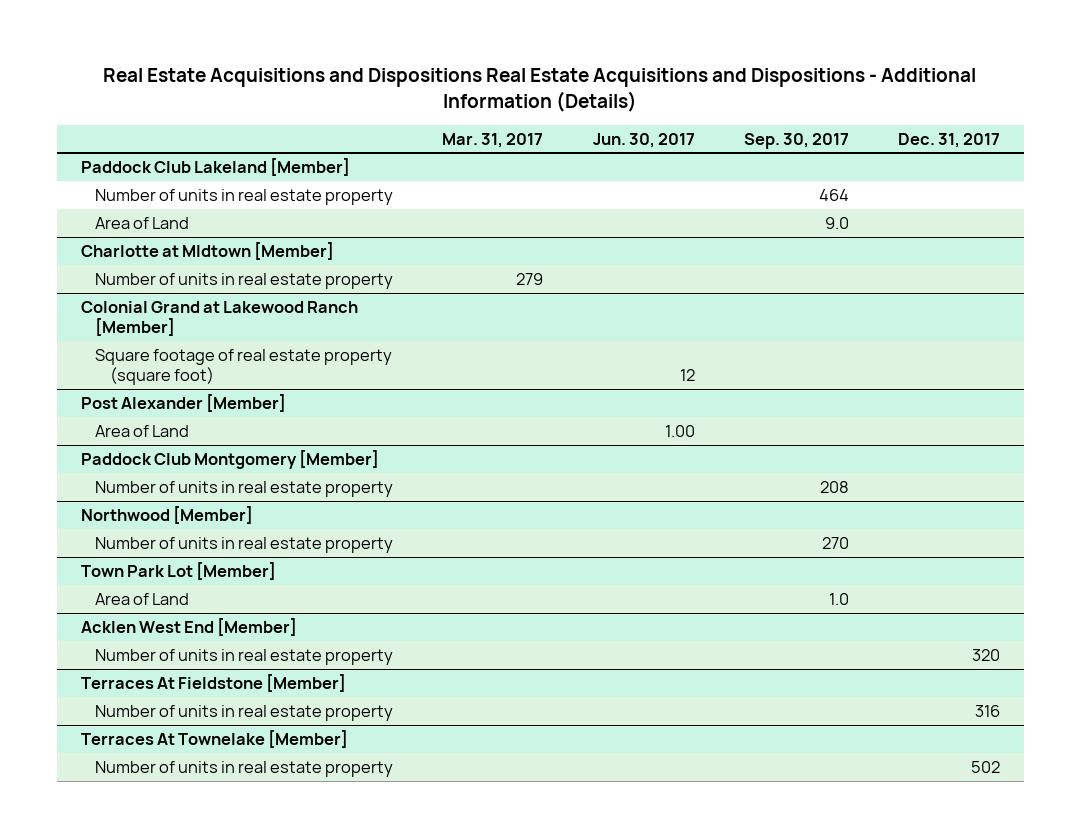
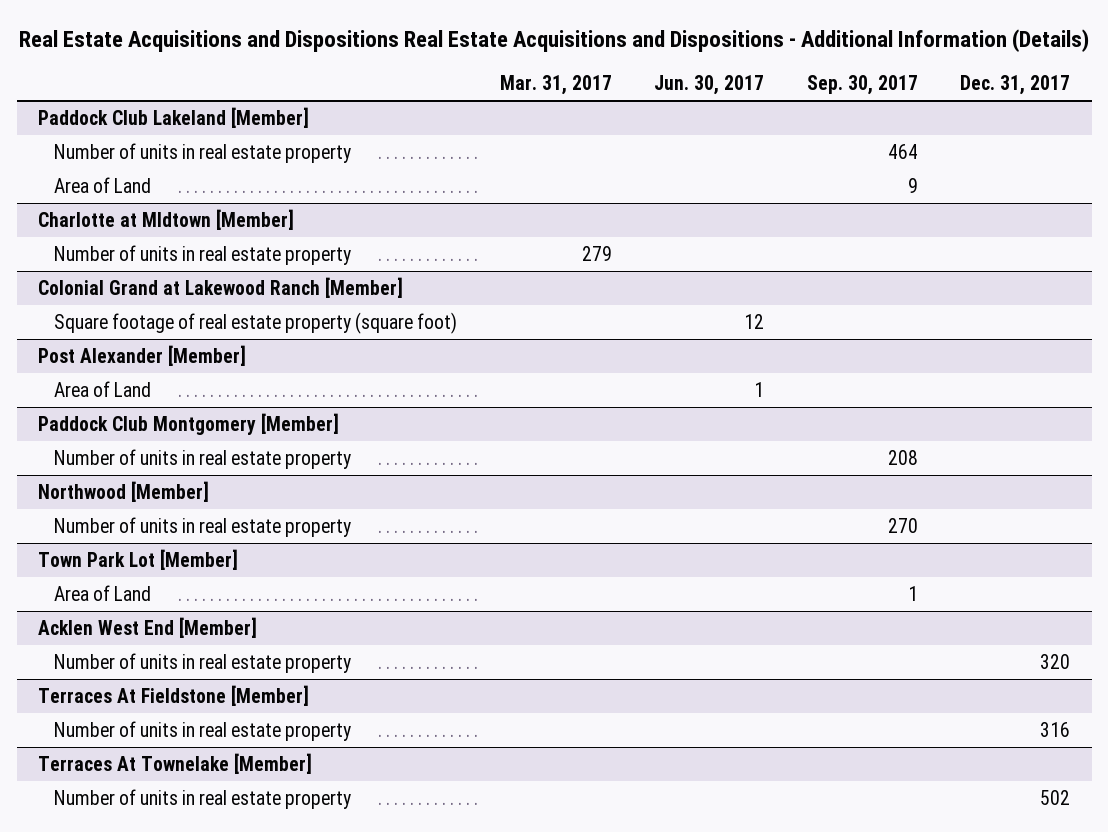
@ Paddock Club Lakeland [Member]
- Area of Land | | | 9.0 |
+ Area of Land | | | 9 |
@ Post Alexander [Member]
- Area of Land | | 1.00 | |
+ Area of Land | | 1 | |
@ Town Park Lot [Member]
- Area of Land | | | 1.0 |
+ Area of Land | | | 1 |

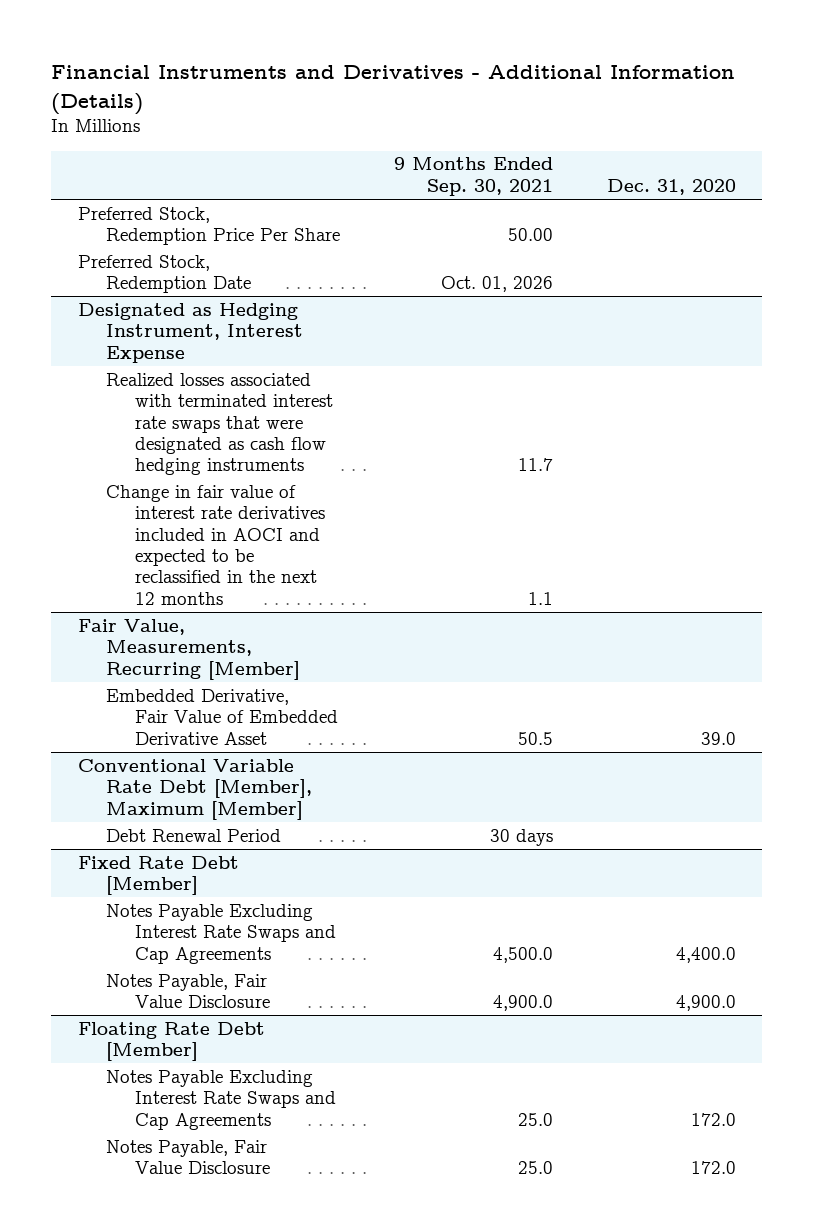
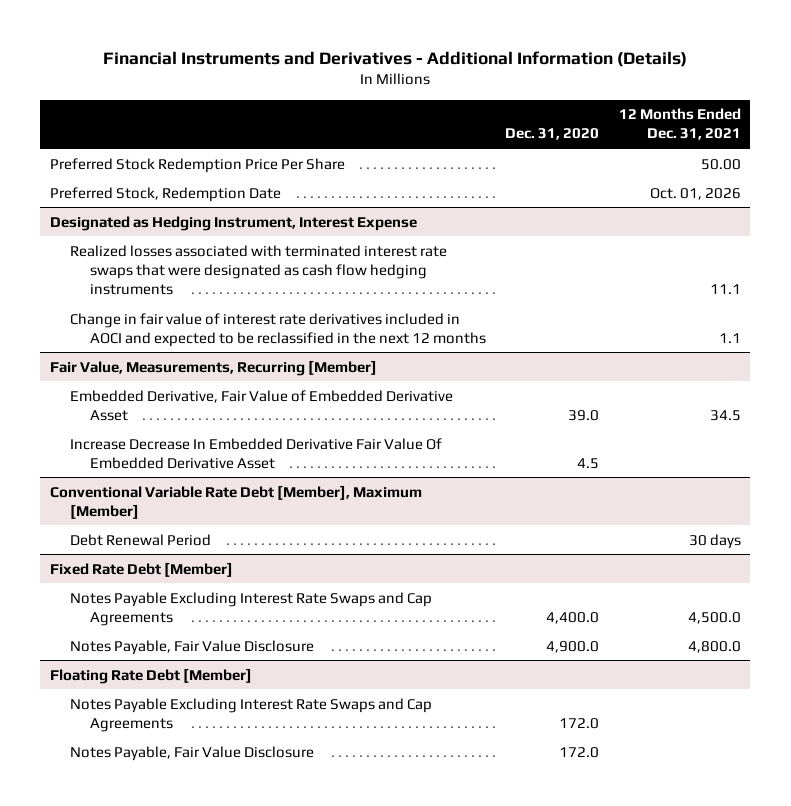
- | 9 Months Ended Sep. 30, 2021 | Dec. 31, 2020
+ | Dec. 31, 2020 | 12 Months Ended Dec. 31, 2021
- Preferred Stock, Redemption Price Per Share | 50.00 |
+ Preferred Stock Redemption Price Per Share | | 50.00
@ Fair Value, Measurements, Recurring [Member]
+ Increase Decrease In Embedded Derivative Fair Value Of Embedded Derivative Asset | 4.5 |

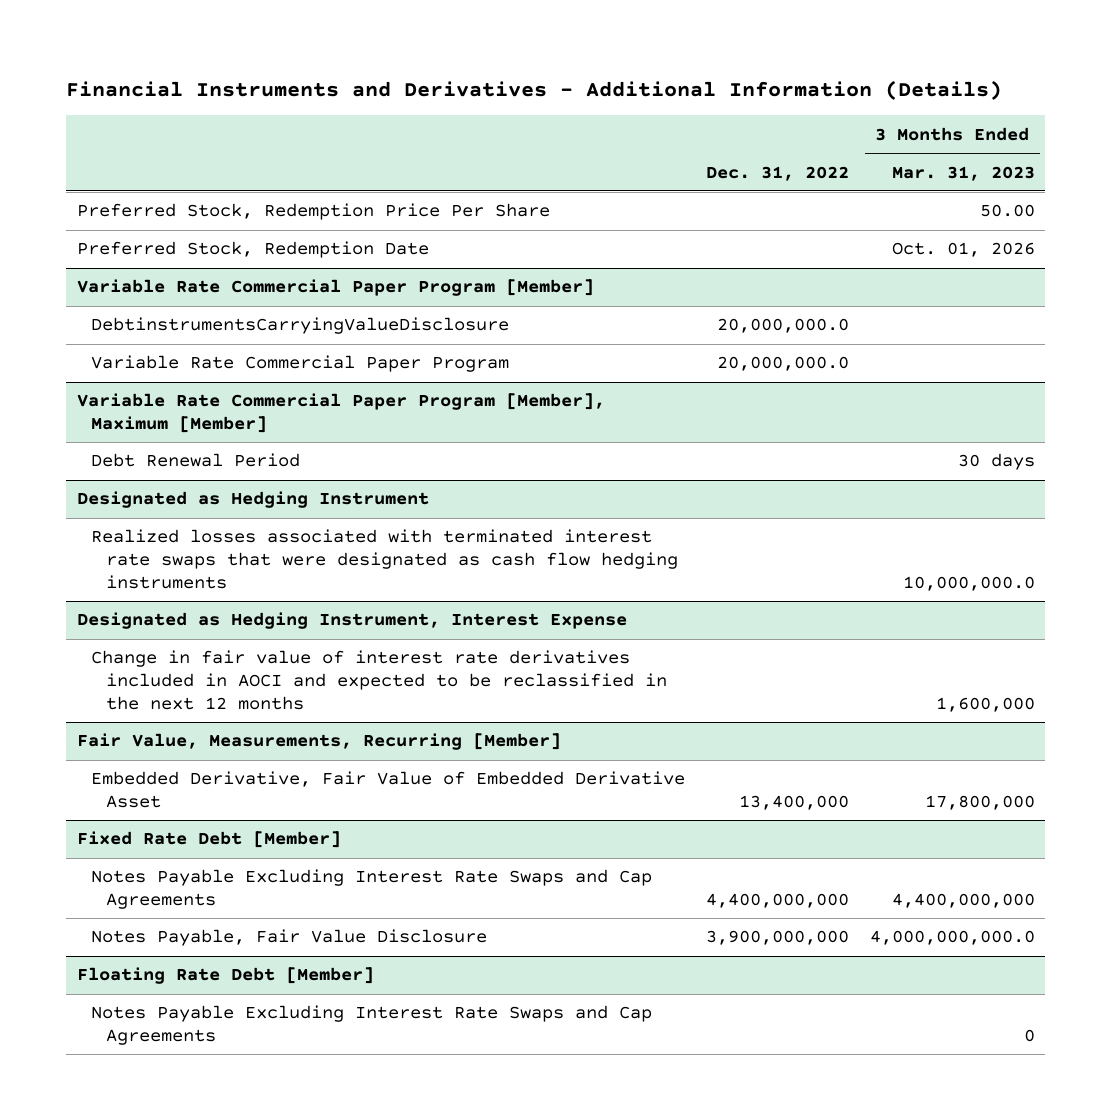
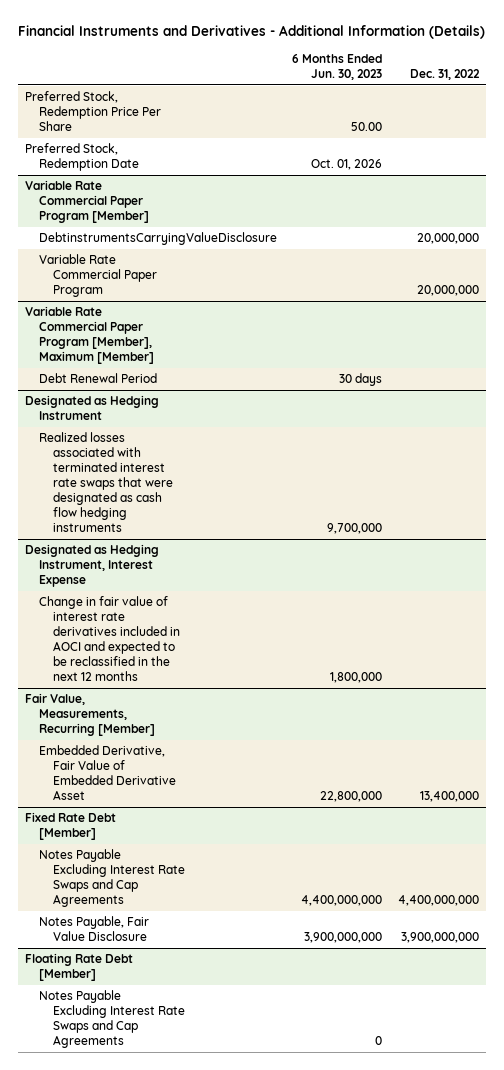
- | Dec. 31, 2022 | 3 Months Ended Mar. 31, 2023
+ | 6 Months Ended Jun. 30, 2023 | Dec. 31, 2022
@ Variable Rate Commercial Paper Program [Member]
- DebtinstrumentsCarryingValueDisclosure | 20,000,000.0 |
- Variable Rate Commercial Paper Program | 20,000,000.0 |
+ DebtinstrumentsCarryingValueDisclosure | | 20,000,000
+ Variable Rate Commercial Paper Program | | 20,000,000

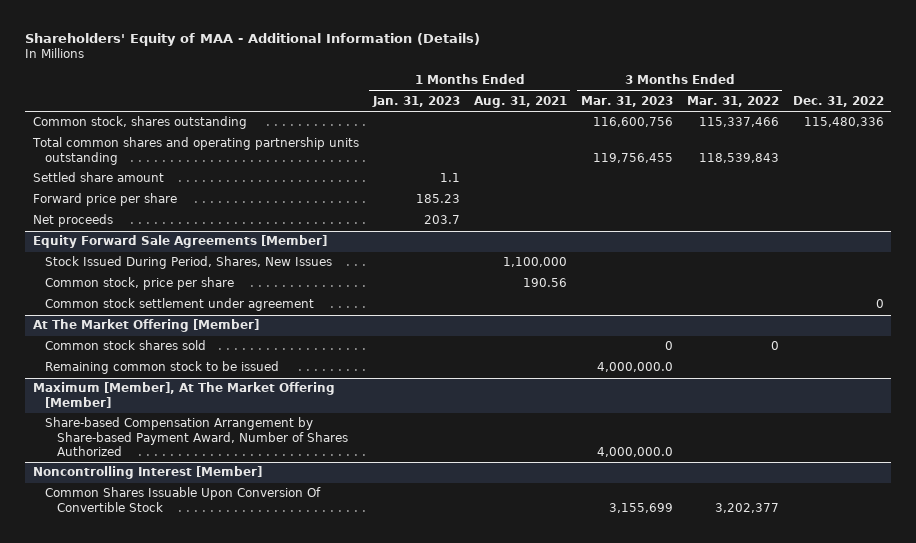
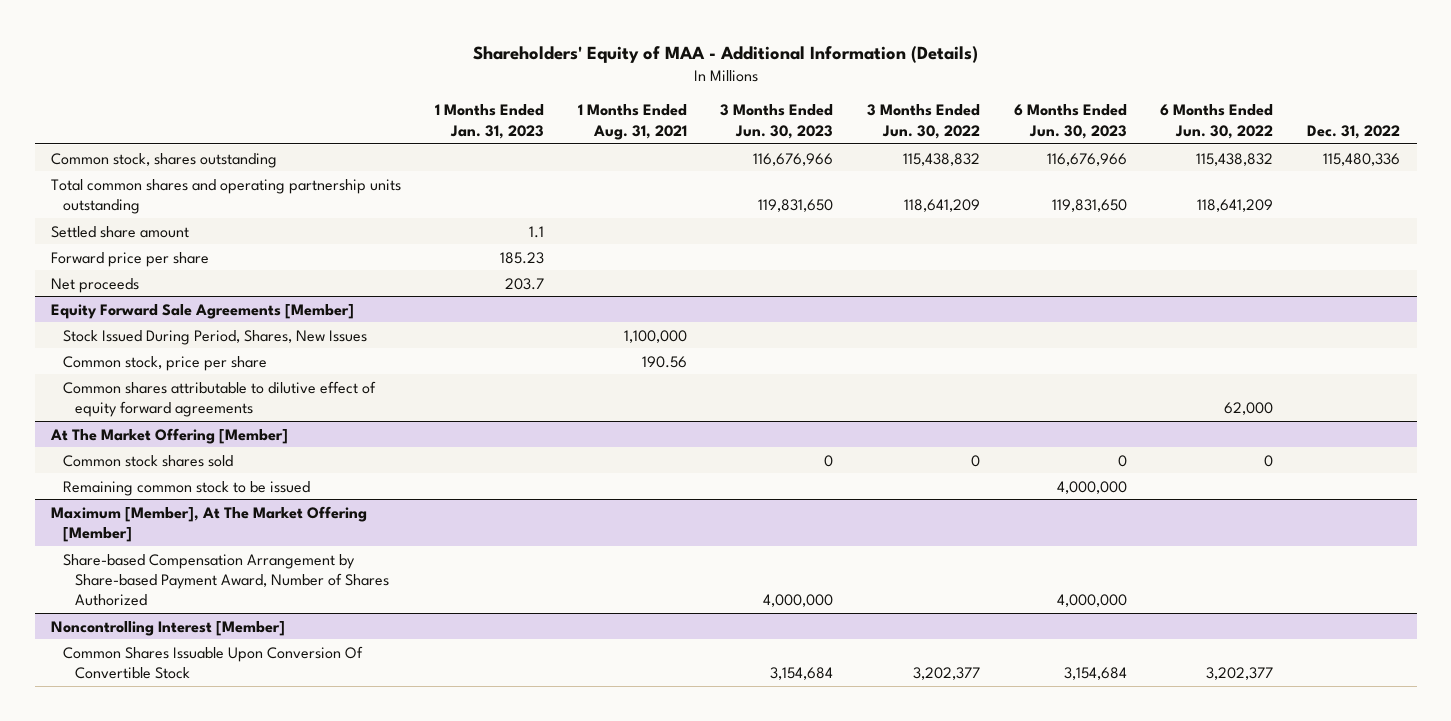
- | 1 Months Ended Jan. 31, 2023 | 1 Months Ended Aug. 31, 2021 | 3 Months Ended Mar. 31, 2023 | 3 Months Ended Mar. 31, 2022 | Dec. 31, 2022
+ | 1 Months Ended Jan. 31, 2023 | 1 Months Ended Aug. 31, 2021 | 3 Months Ended Jun. 30, 2023 | 3 Months Ended Jun. 30, 2022 | 6 Months Ended Jun. 30, 2023 | 6 Months Ended Jun. 30, 2022 | Dec. 31, 2022
@ Equity Forward Sale Agreements [Member]
- Common stock settlement under agreement | | | | | 0
+ Common shares attributable to dilutive effect of equity forward agreements | | | | | | 62,000 |

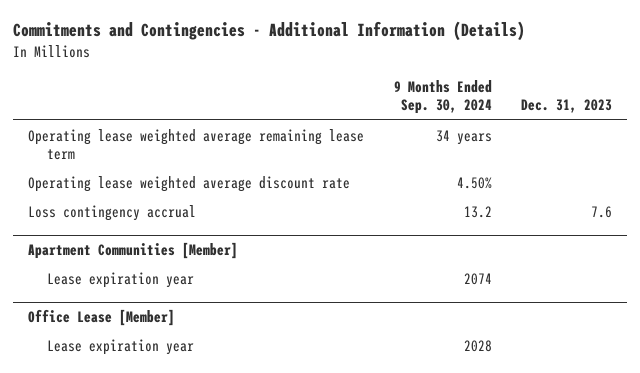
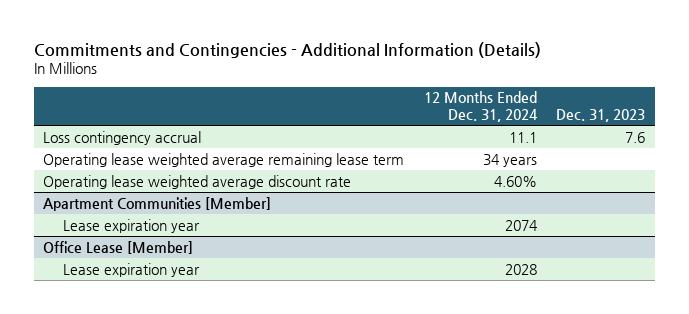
- | 9 Months Ended Sep. 30, 2024 | Dec. 31, 2023
+ | 12 Months Ended Dec. 31, 2024 | Dec. 31, 2023
moved up: Loss contingency accrual | 11.1 | 7.6

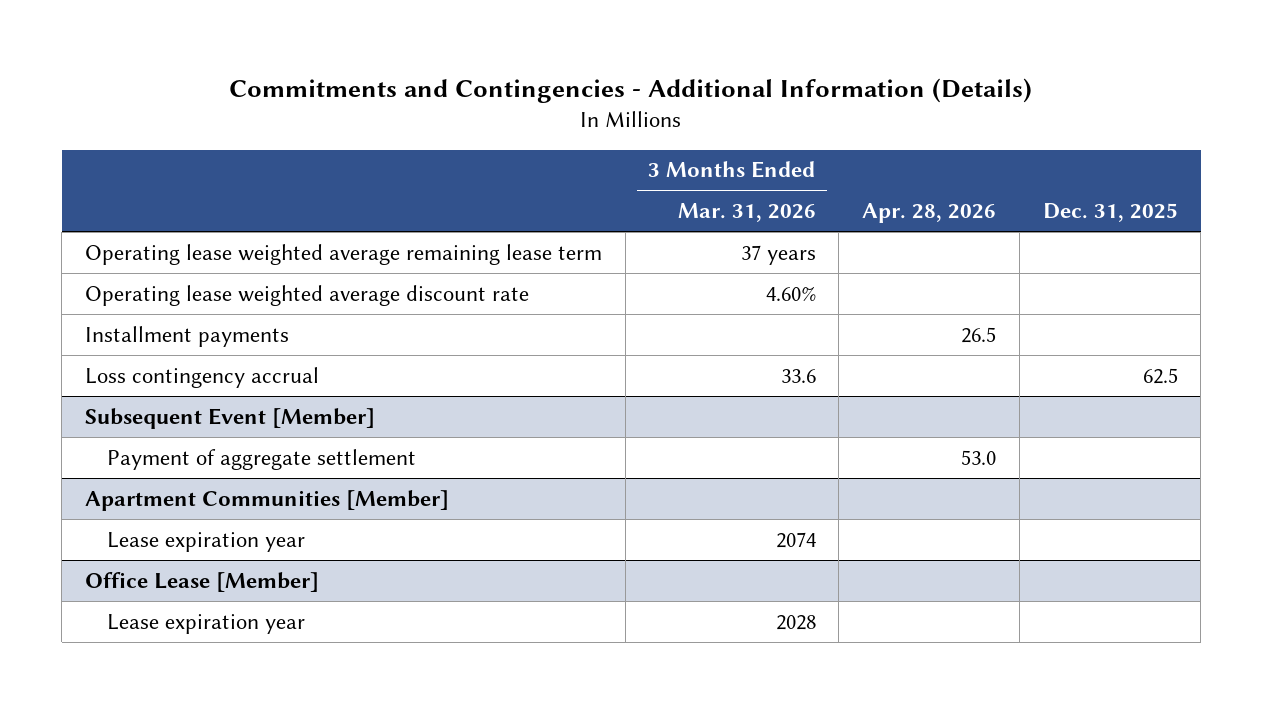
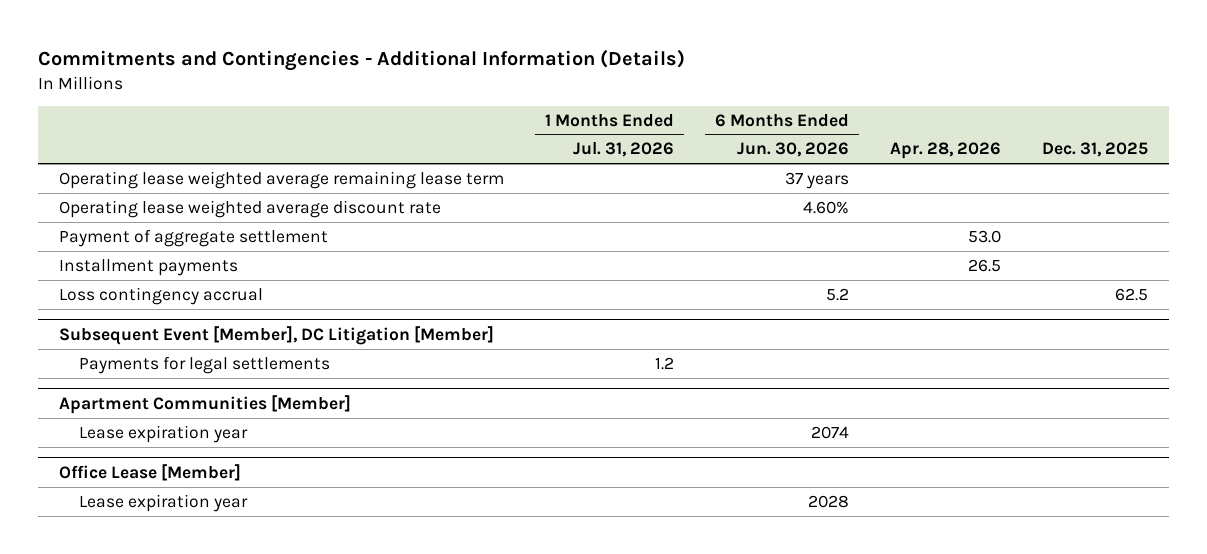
- | 3 Months Ended Mar. 31, 2026 | Apr. 28, 2026 | Dec. 31, 2025
+ | 1 Months Ended Jul. 31, 2026 | 6 Months Ended Jun. 30, 2026 | Apr. 28, 2026 | Dec. 31, 2025
+ Payment of aggregate settlement | | | 53.0 |
- Subsequent Event [Member]
- Payment of aggregate settlement | | 53.0 |
+ Subsequent Event [Member], DC Litigation [Member]
+ Payments for legal settlements | 1.2 | | |

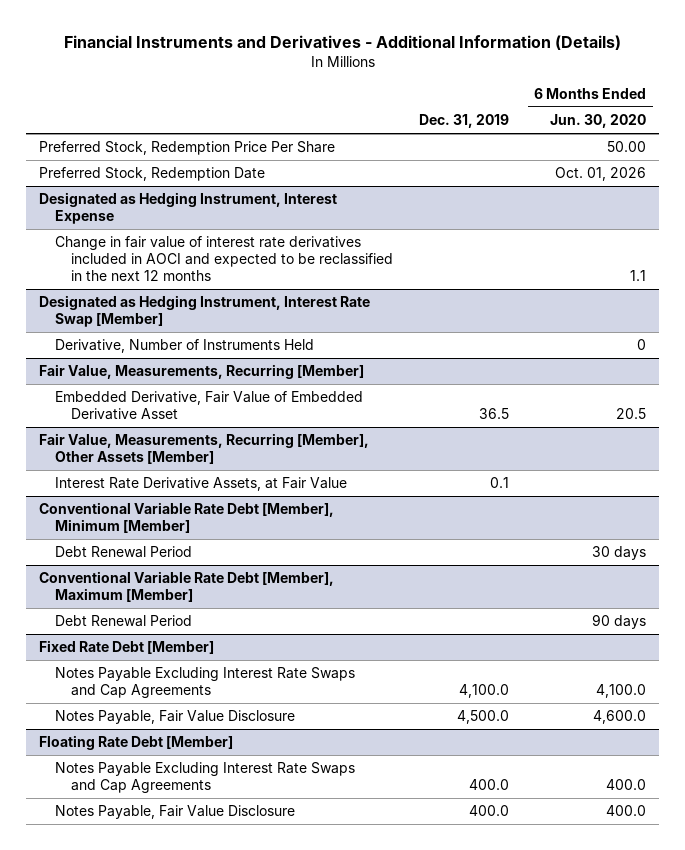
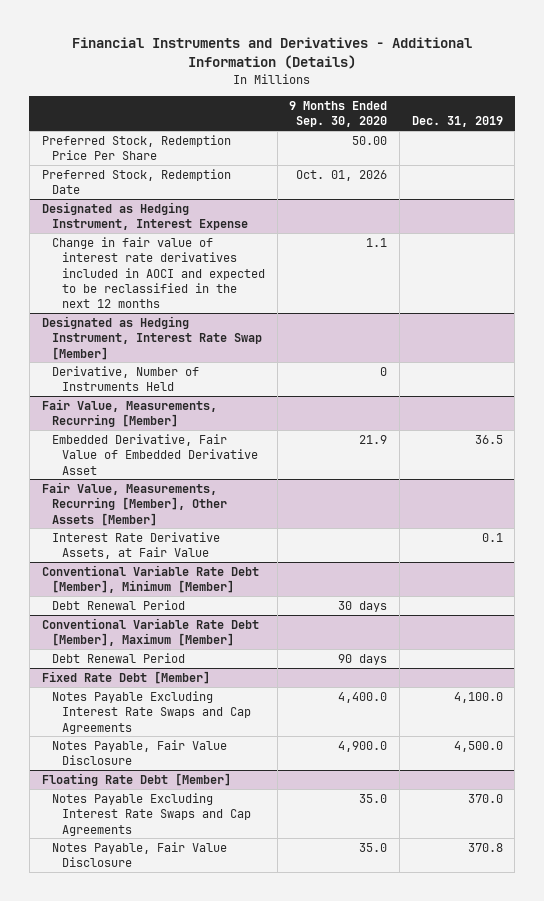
- | Dec. 31, 2019 | 6 Months Ended Jun. 30, 2020
+ | 9 Months Ended Sep. 30, 2020 | Dec. 31, 2019
@ Floating Rate Debt [Member]
- Notes Payable Excluding Interest Rate Swaps and Cap Agreements | 400.0 | 400.0
- Notes Payable, Fair Value Disclosure | 400.0 | 400.0
+ Notes Payable Excluding Interest Rate Swaps and Cap Agreements | 35.0 | 370.0
+ Notes Payable, Fair Value Disclosure | 35.0 | 370.8

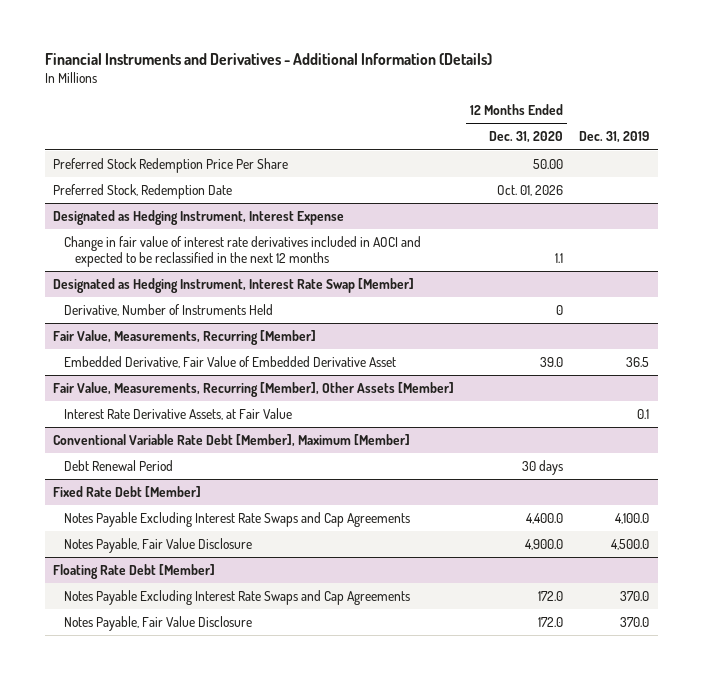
- | 9 Months Ended Sep. 30, 2020 | Dec. 31, 2019
+ | 12 Months Ended Dec. 31, 2020 | Dec. 31, 2019
- Preferred Stock, Redemption Price Per Share | 50.00 |
+ Preferred Stock Redemption Price Per Share | 50.00 |
- Conventional Variable Rate Debt [Member], Minimum [Member]
- Debt Renewal Period | 30 days |
@ Floating Rate Debt [Member]
- Notes Payable, Fair Value Disclosure | 35.0 | 370.8
+ Notes Payable, Fair Value Disclosure | 172.0 | 370.0

